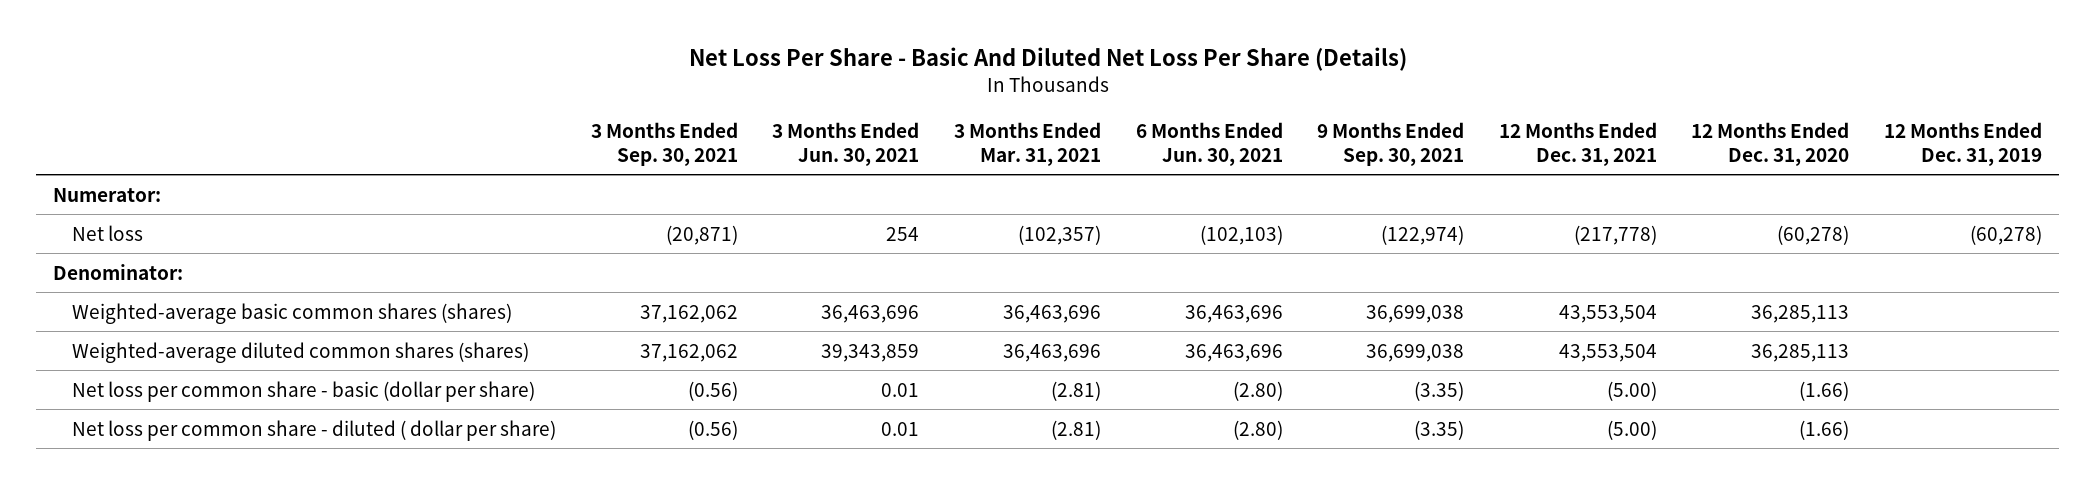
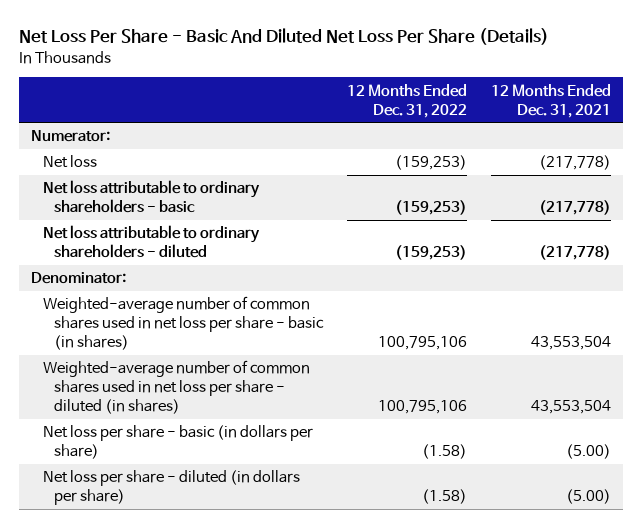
- | 3 Months Ended Sep. 30, 2021 | 3 Months Ended Jun. 30, 2021 | 3 Months Ended Mar. 31, 2021 | 6 Months Ended Jun. 30, 2021 | 9 Months Ended Sep. 30, 2021 | 12 Months Ended Dec. 31, 2021 | 12 Months Ended Dec. 31, 2020 | 12 Months Ended Dec. 31, 2019
+ | 12 Months Ended Dec. 31, 2022 | 12 Months Ended Dec. 31, 2021
+ Net loss attributable to ordinary shareholders - basic | (159,253) | (217,778)
+ Net loss attributable to ordinary shareholders - diluted | (159,253) | (217,778)
- Weighted-average basic common shares (shares) | 37,162,062 | 36,463,696 | 36,463,696 | 36,463,696 | 36,699,038 | 43,553,504 | 36,285,113 |
- Weighted-average diluted common shares (shares) | 37,162,062 | 39,343,859 | 36,463,696 | 36,463,696 | 36,699,038 | 43,553,504 | 36,285,113 |
- Net loss per common share - basic (dollar per share) | (0.56) | 0.01 | (2.81) | (2.80) | (3.35) | (5.00) | (1.66) |
- Net loss per common share - diluted ( dollar per share) | (0.56) | 0.01 | (2.81) | (2.80) | (3.35) | (5.00) | (1.66) |
+ Weighted-average number of common shares used in net loss per share - basic (in shares) | 100,795,106 | 43,553,504
+ Weighted-average number of common shares used in net loss per share - diluted (in shares) | 100,795,106 | 43,553,504
+ Net loss per share - basic (in dollars per share) | (1.58) | (5.00)
+ Net loss per share - diluted (in dollars per share) | (1.58) | (5.00)

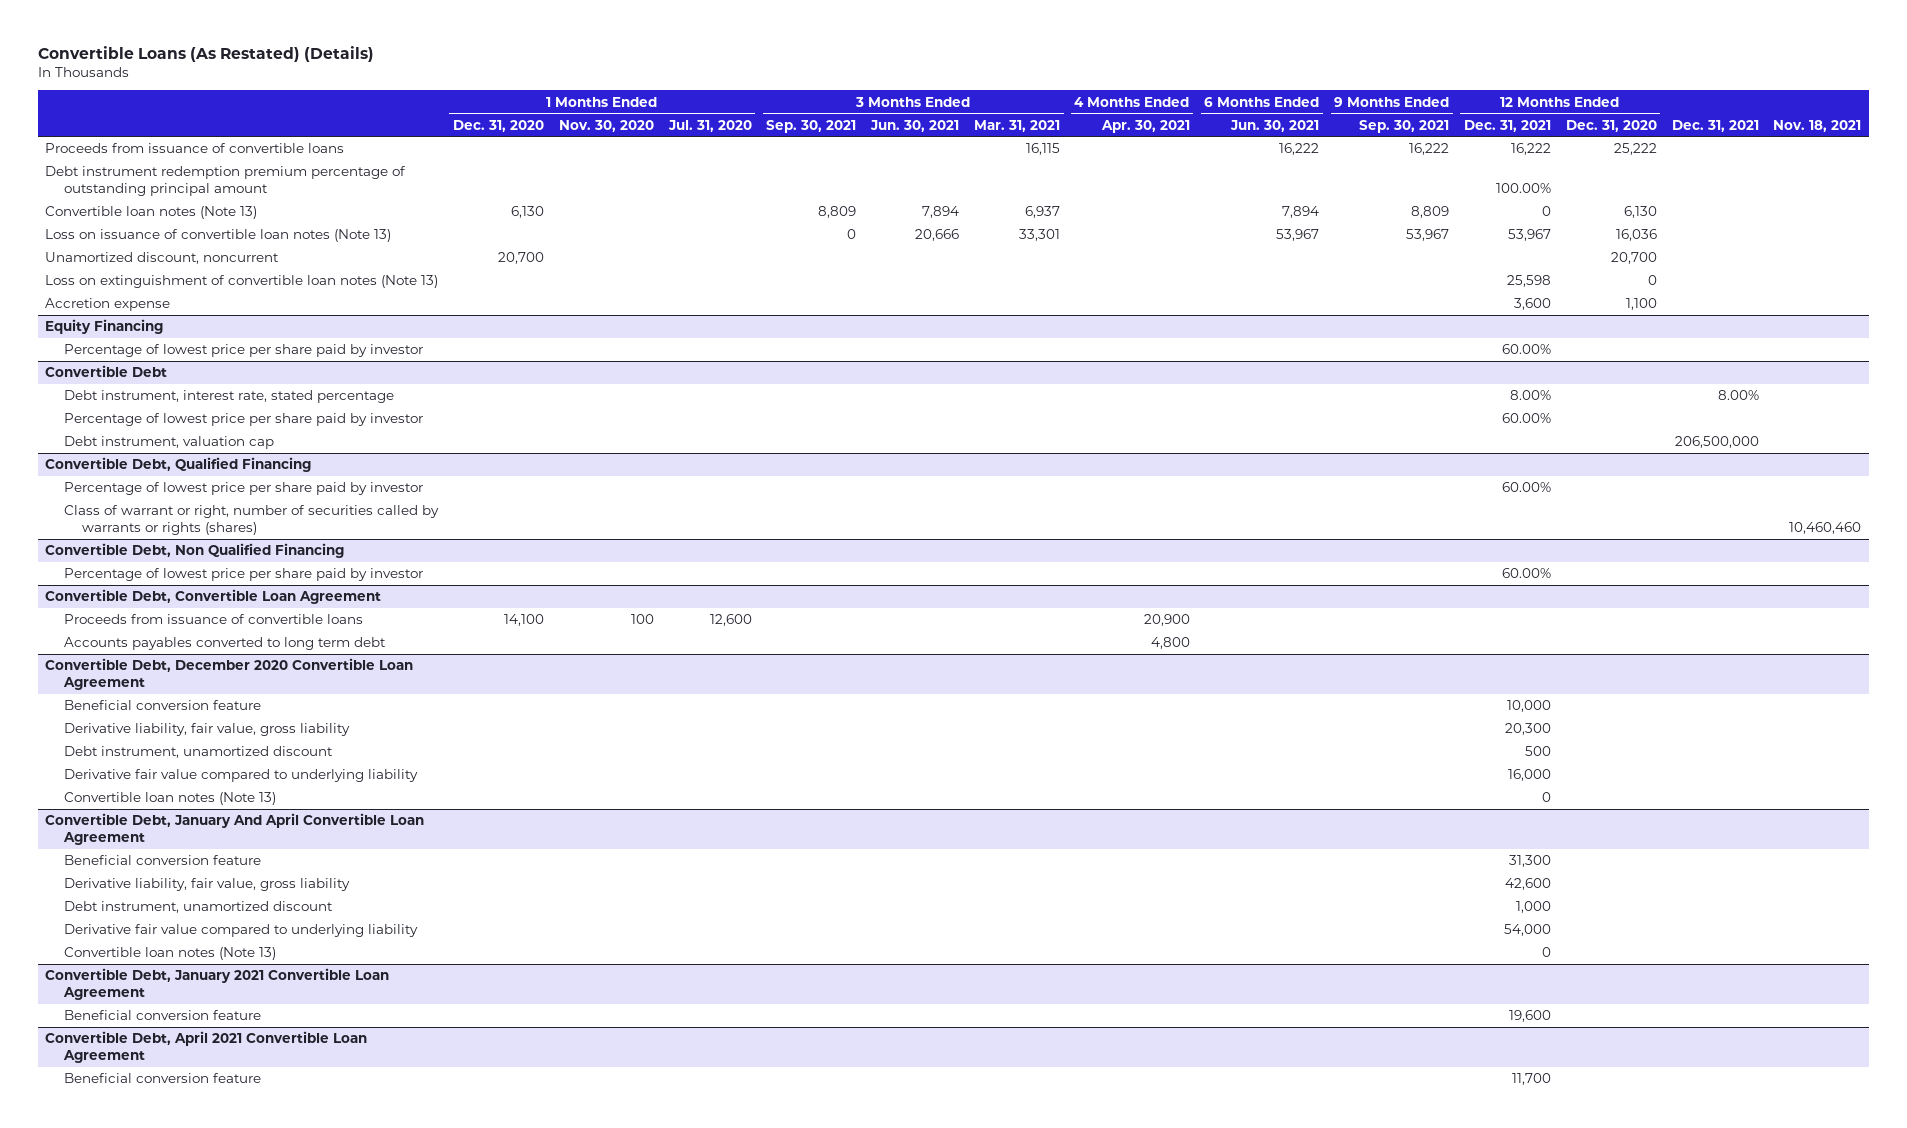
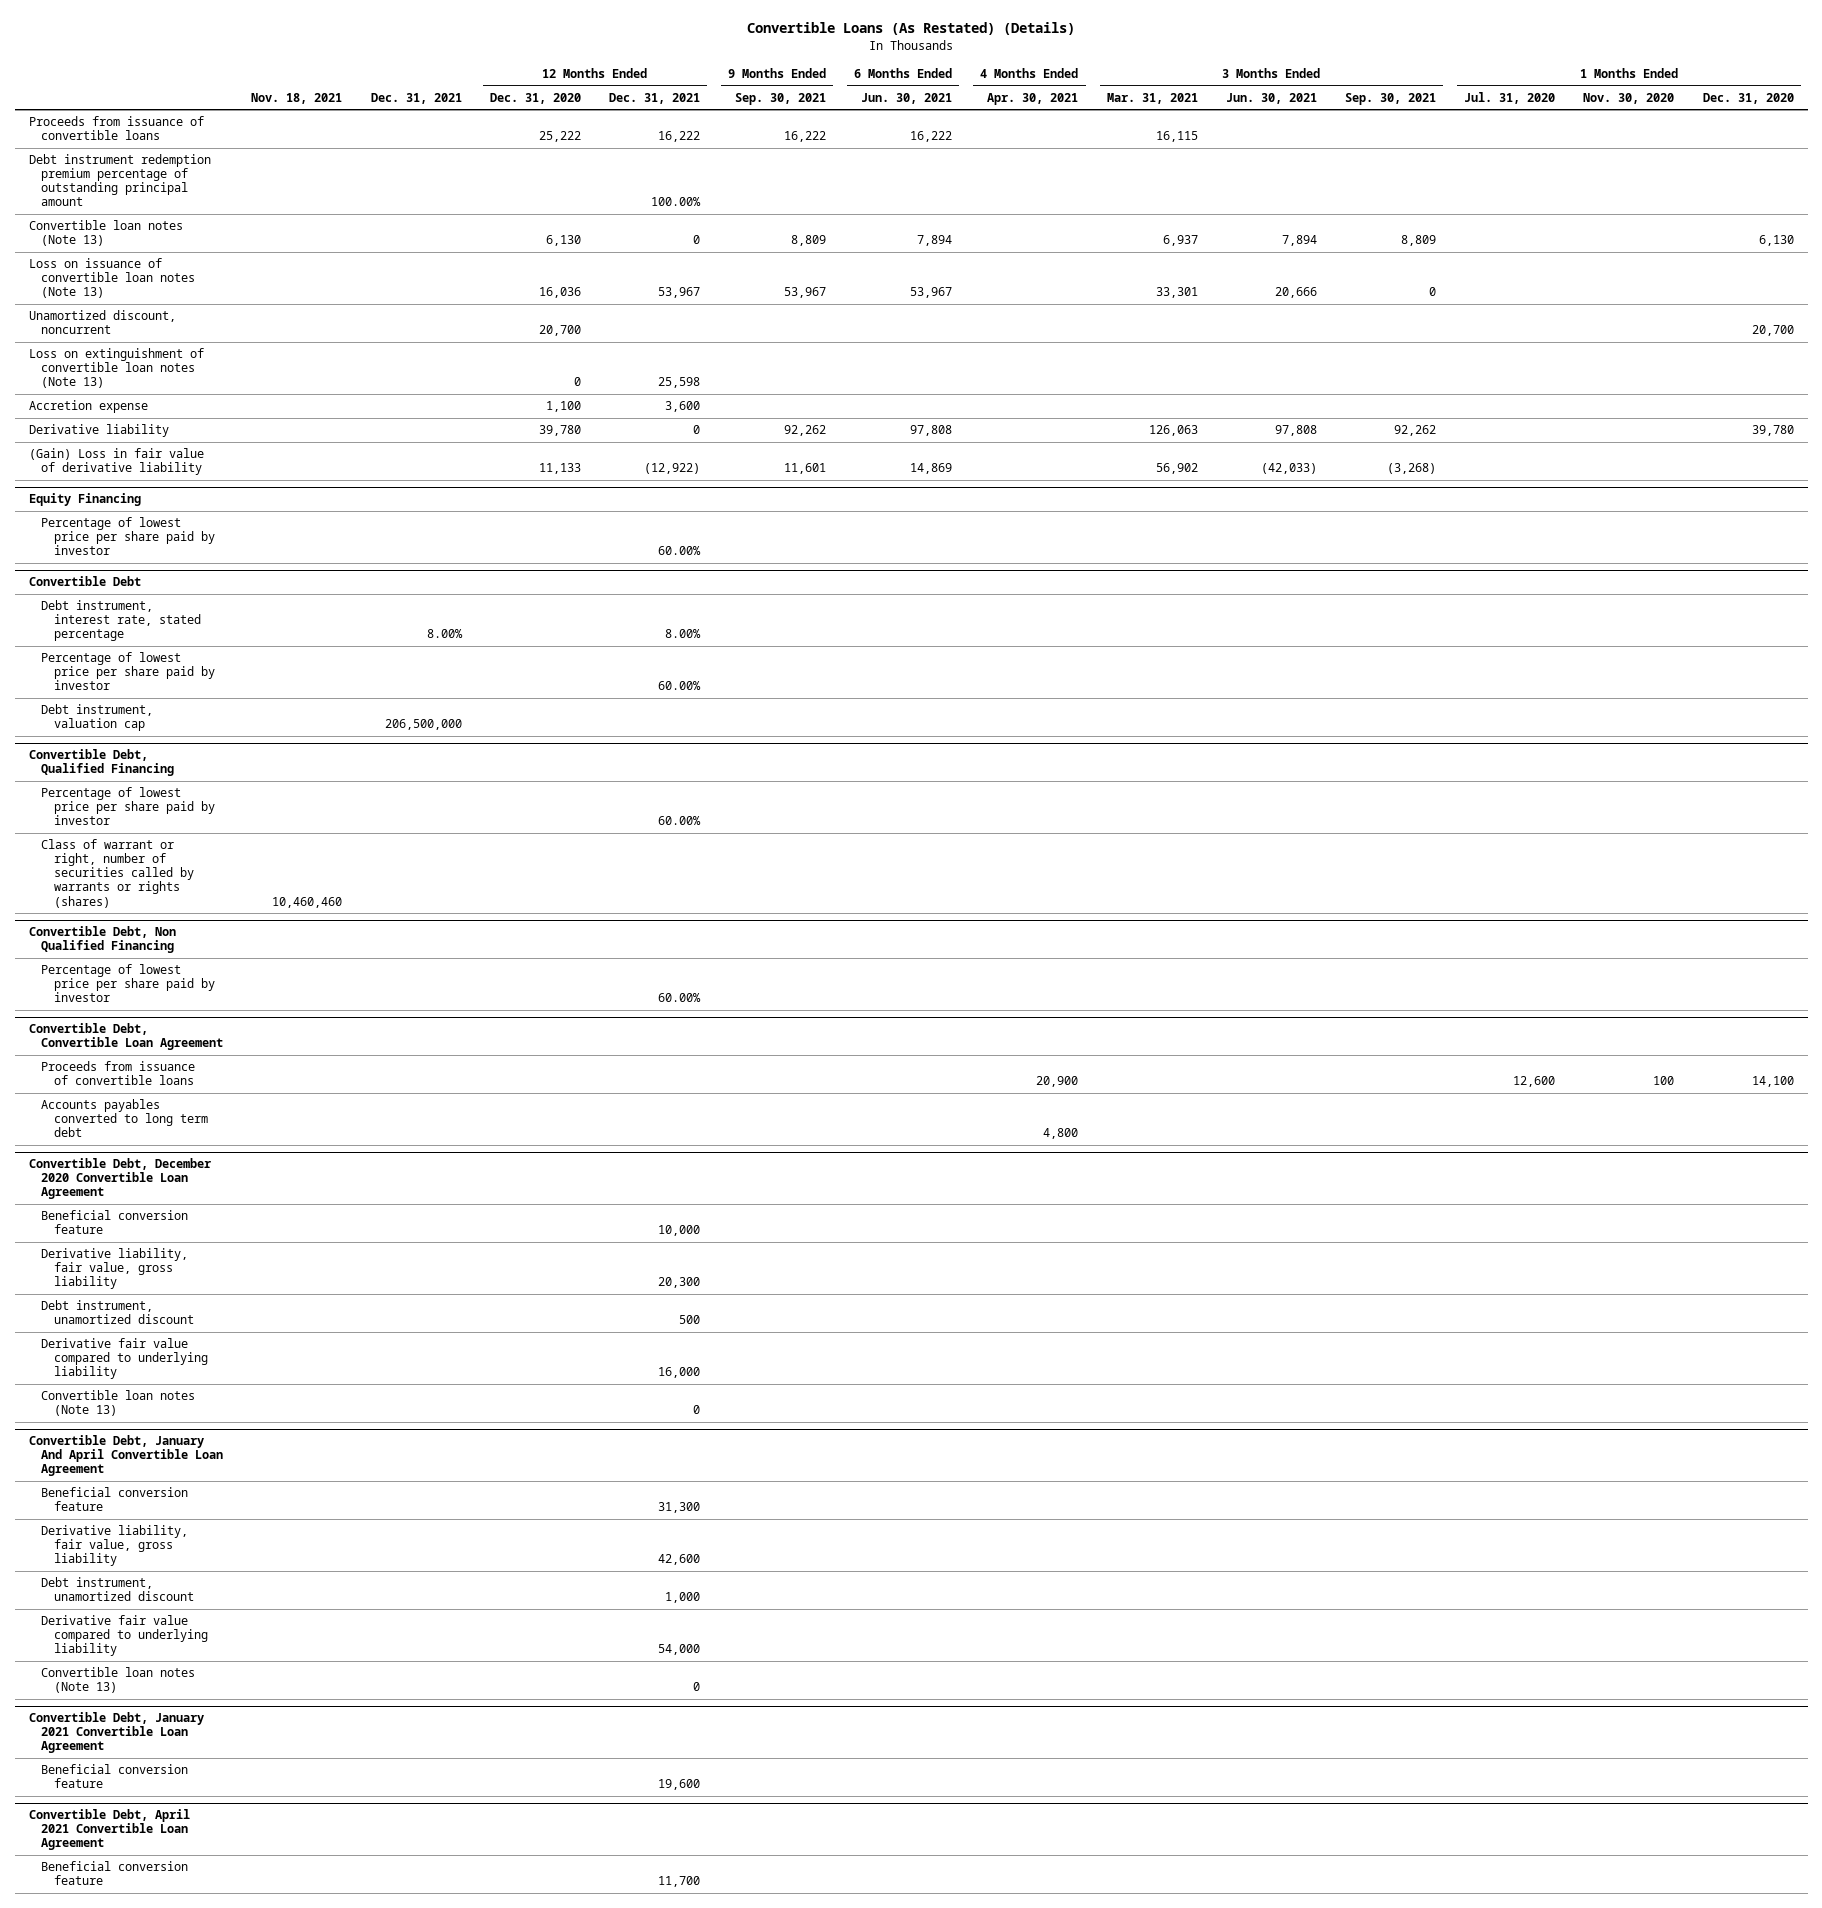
- | 1 Months Ended Dec. 31, 2020 | 1 Months Ended Nov. 30, 2020 | 1 Months Ended Jul. 31, 2020 | 3 Months Ended Sep. 30, 2021 | 3 Months Ended Jun. 30, 2021 | 3 Months Ended Mar. 31, 2021 | 4 Months Ended Apr. 30, 2021 | 6 Months Ended Jun. 30, 2021 | 9 Months Ended Sep. 30, 2021 | 12 Months Ended Dec. 31, 2021 | 12 Months Ended Dec. 31, 2020 | Dec. 31, 2021 | Nov. 18, 2021
+ | Nov. 18, 2021 | Dec. 31, 2021 | 12 Months Ended Dec. 31, 2020 | 12 Months Ended Dec. 31, 2021 | 9 Months Ended Sep. 30, 2021 | 6 Months Ended Jun. 30, 2021 | 4 Months Ended Apr. 30, 2021 | 3 Months Ended Mar. 31, 2021 | 3 Months Ended Jun. 30, 2021 | 3 Months Ended Sep. 30, 2021 | 1 Months Ended Jul. 31, 2020 | 1 Months Ended Nov. 30, 2020 | 1 Months Ended Dec. 31, 2020
+ Derivative liability | | | 39,780 | 0 | 92,262 | 97,808 | | 126,063 | 97,808 | 92,262 | | | 39,780
+ (Gain) Loss in fair value of derivative liability | | | 11,133 | (12,922) | 11,601 | 14,869 | | 56,902 | (42,033) | (3,268) | | |

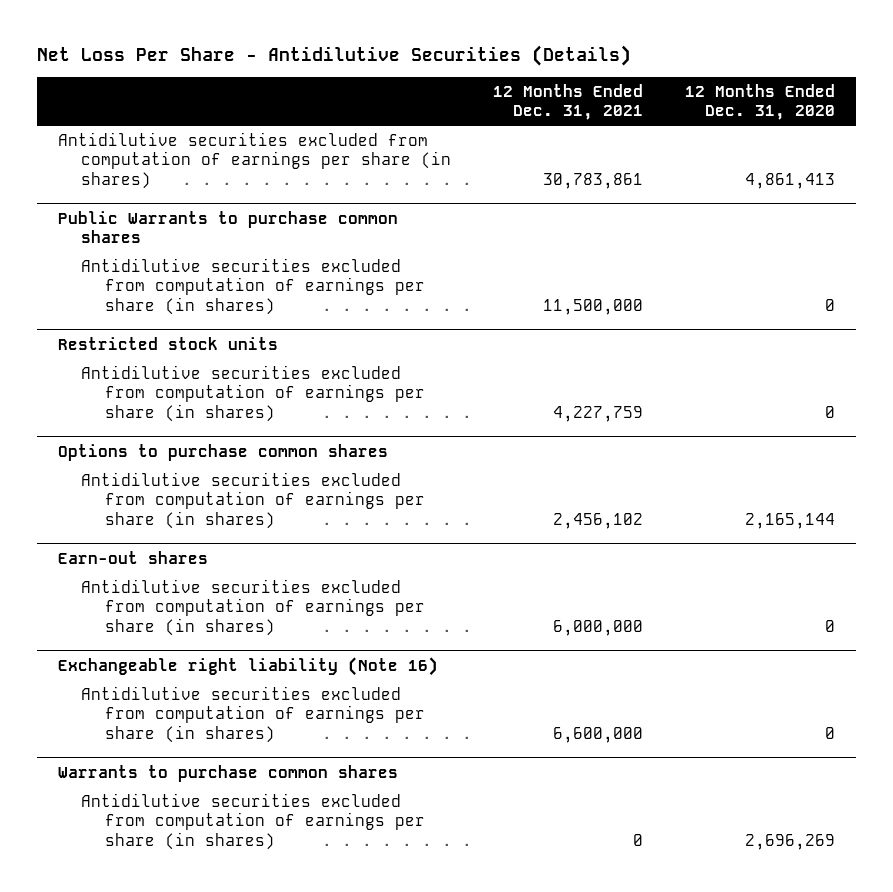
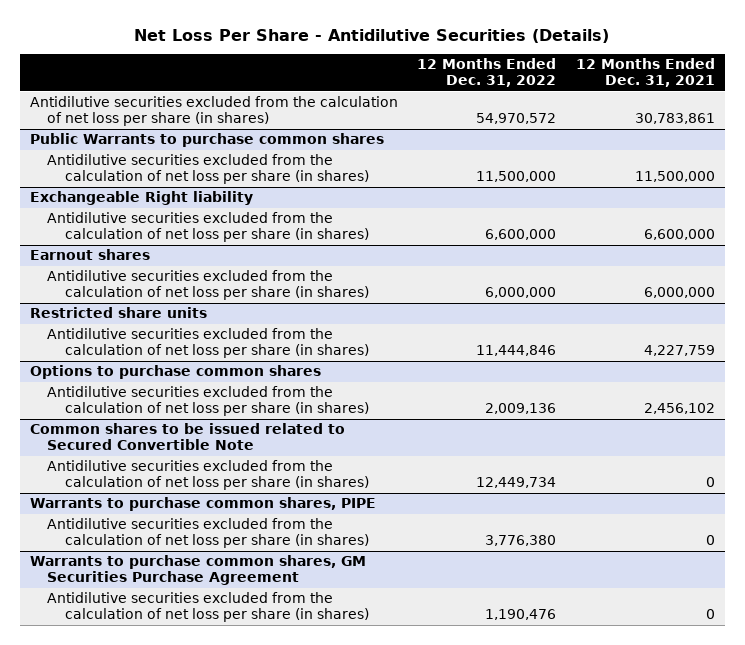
- | 12 Months Ended Dec. 31, 2021 | 12 Months Ended Dec. 31, 2020
+ | 12 Months Ended Dec. 31, 2022 | 12 Months Ended Dec. 31, 2021
- Antidilutive securities excluded from computation of earnings per share (in shares) | 30,783,861 | 4,861,413
+ Antidilutive securities excluded from the calculation of net loss per share (in shares) | 54,970,572 | 30,783,861
@ Public Warrants to purchase common shares
- Antidilutive securities excluded from computation of earnings per share (in shares) | 11,500,000 | 0
- Restricted stock units
- Antidilutive securities excluded from computation of earnings per share (in shares) | 4,227,759 | 0
@ Public Warrants to purchase common shares
+ Antidilutive securities excluded from the calculation of net loss per share (in shares) | 11,500,000 | 11,500,000
+ Exchangeable Right liability
+ Antidilutive securities excluded from the calculation of net loss per share (in shares) | 6,600,000 | 6,600,000
+ Earnout shares
+ Antidilutive securities excluded from the calculation of net loss per share (in shares) | 6,000,000 | 6,000,000
+ Restricted share units
+ Antidilutive securities excluded from the calculation of net loss per share (in shares) | 11,444,846 | 4,227,759
@ Options to purchase common shares
- Antidilutive securities excluded from computation of earnings per share (in shares) | 2,456,102 | 2,165,144
- Earn-out shares
- Antidilutive securities excluded from computation of earnings per share (in shares) | 6,000,000 | 0
- Exchangeable right liability (Note 16)
- Antidilutive securities excluded from computation of earnings per share (in shares) | 6,600,000 | 0
- Warrants to purchase common shares
- Antidilutive securities excluded from computation of earnings per share (in shares) | 0 | 2,696,269
@ Options to purchase common shares
+ Antidilutive securities excluded from the calculation of net loss per share (in shares) | 2,009,136 | 2,456,102
+ Common shares to be issued related to Secured Convertible Note
+ Antidilutive securities excluded from the calculation of net loss per share (in shares) | 12,449,734 | 0
+ Warrants to purchase common shares, PIPE
+ Antidilutive securities excluded from the calculation of net loss per share (in shares) | 3,776,380 | 0
+ Warrants to purchase common shares, GM Securities Purchase Agreement
+ Antidilutive securities excluded from the calculation of net loss per share (in shares) | 1,190,476 | 0

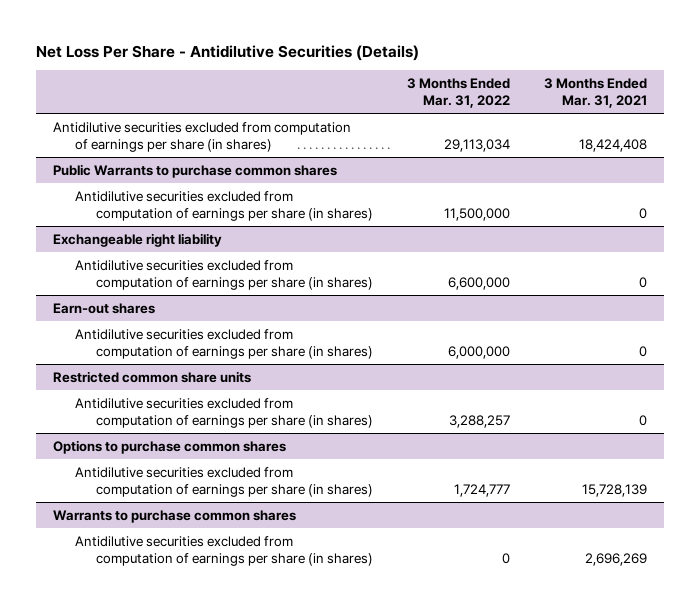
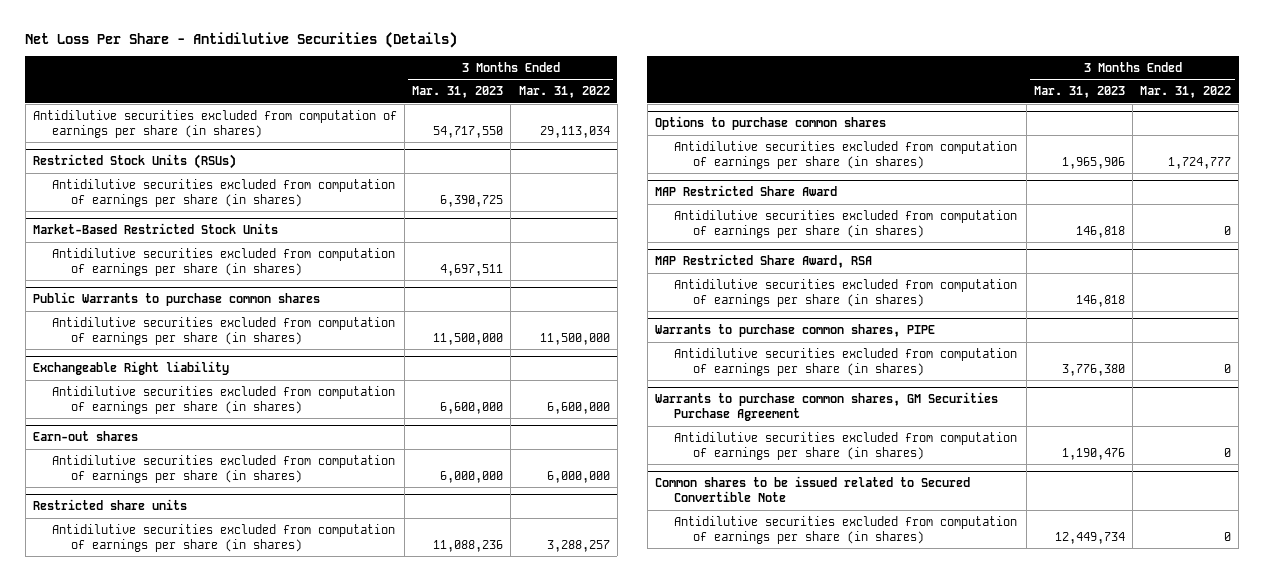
- | 3 Months Ended Mar. 31, 2022 | 3 Months Ended Mar. 31, 2021
+ | 3 Months Ended Mar. 31, 2023 | 3 Months Ended Mar. 31, 2022
+ Restricted Stock Units (RSUs)
+ Antidilutive securities excluded from computation of earnings per share (in shares) | 6,390,725 |
+ Market-Based Restricted Stock Units
+ Antidilutive securities excluded from computation of earnings per share (in shares) | 4,697,511 |
- Exchangeable right liability
+ Exchangeable Right liability
- Restricted common share units
+ Restricted share units
- Warrants to purchase common shares
+ MAP Restricted Share Award
+ MAP Restricted Share Award, RSA
+ Antidilutive securities excluded from computation of earnings per share (in shares) | 146,818 |
+ Warrants to purchase common shares, PIPE
+ Antidilutive securities excluded from computation of earnings per share (in shares) | 3,776,380 | 0
+ Warrants to purchase common shares, GM Securities Purchase Agreement
+ Antidilutive securities excluded from computation of earnings per share (in shares) | 1,190,476 | 0
+ Common shares to be issued related to Secured Convertible Note
+ Antidilutive securities excluded from computation of earnings per share (in shares) | 12,449,734 | 0

